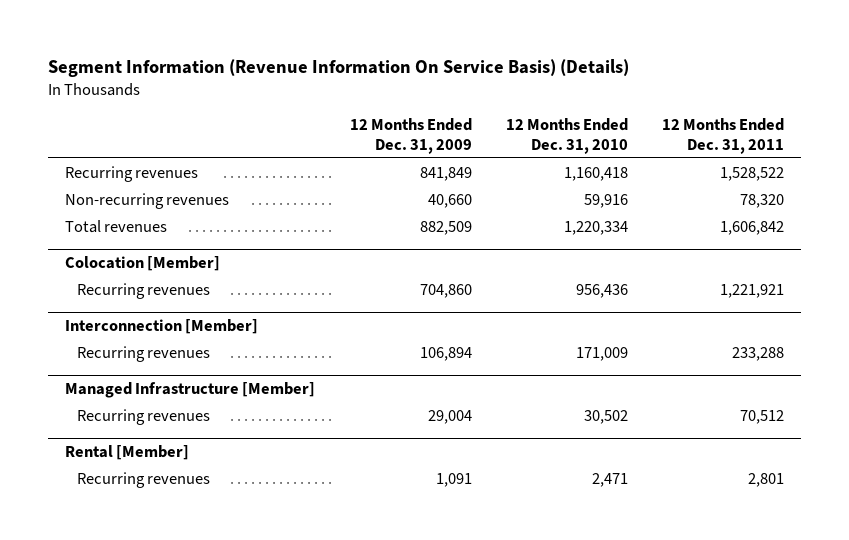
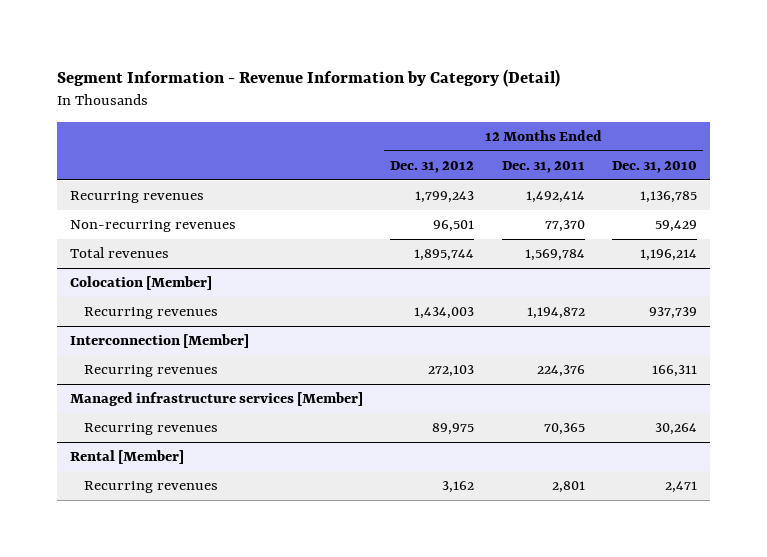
- Segment Information (Revenue Information On Service Basis) (Details)
+ Segment Information - Revenue Information by Category (Detail)
- | 12 Months Ended Dec. 31, 2009 | 12 Months Ended Dec. 31, 2010 | 12 Months Ended Dec. 31, 2011
+ | 12 Months Ended Dec. 31, 2012 | 12 Months Ended Dec. 31, 2011 | 12 Months Ended Dec. 31, 2010
- Recurring revenues | 841,849 | 1,160,418 | 1,528,522
- Non-recurring revenues | 40,660 | 59,916 | 78,320
- Total revenues | 882,509 | 1,220,334 | 1,606,842
+ Recurring revenues | 1,799,243 | 1,492,414 | 1,136,785
+ Non-recurring revenues | 96,501 | 77,370 | 59,429
+ Total revenues | 1,895,744 | 1,569,784 | 1,196,214
@ Colocation [Member]
- Recurring revenues | 704,860 | 956,436 | 1,221,921
+ Recurring revenues | 1,434,003 | 1,194,872 | 937,739
@ Interconnection [Member]
- Recurring revenues | 106,894 | 171,009 | 233,288
- Managed Infrastructure [Member]
- Recurring revenues | 29,004 | 30,502 | 70,512
@ Interconnection [Member]
+ Recurring revenues | 272,103 | 224,376 | 166,311
+ Managed infrastructure services [Member]
+ Recurring revenues | 89,975 | 70,365 | 30,264

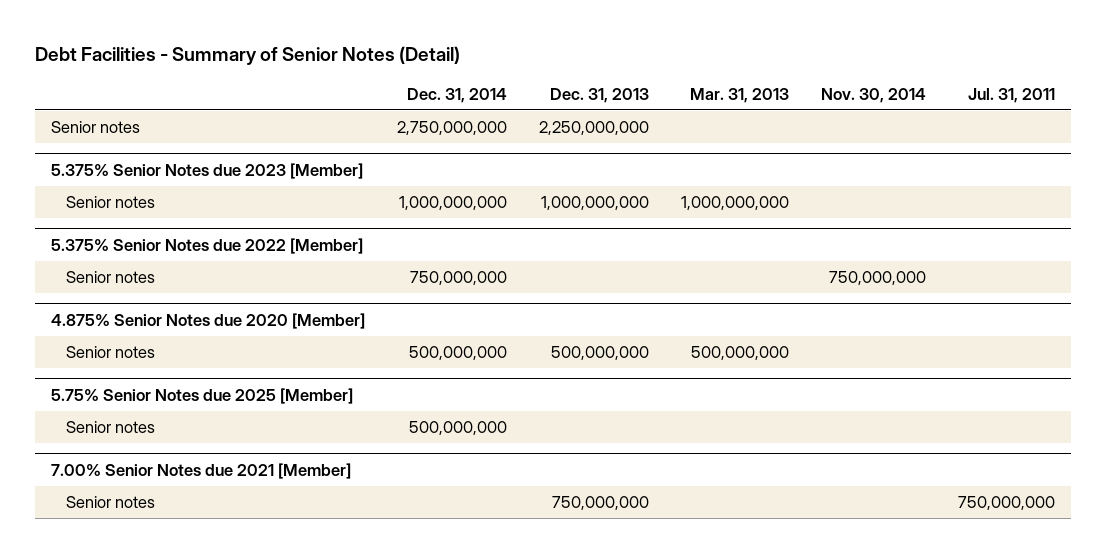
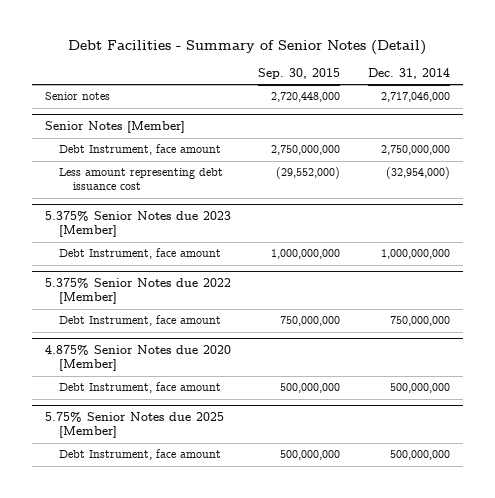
- | Dec. 31, 2014 | Dec. 31, 2013 | Mar. 31, 2013 | Nov. 30, 2014 | Jul. 31, 2011
+ | Sep. 30, 2015 | Dec. 31, 2014
- Senior notes | 2,750,000,000 | 2,250,000,000 | | |
+ Senior notes | 2,720,448,000 | 2,717,046,000
+ Senior Notes [Member]
+ Debt Instrument, face amount | 2,750,000,000 | 2,750,000,000
+ Less amount representing debt issuance cost | (29,552,000) | (32,954,000)
@ 5.375% Senior Notes due 2023 [Member]
- Senior notes | 1,000,000,000 | 1,000,000,000 | 1,000,000,000 | |
+ Debt Instrument, face amount | 1,000,000,000 | 1,000,000,000
@ 5.375% Senior Notes due 2022 [Member]
- Senior notes | 750,000,000 | | | 750,000,000 |
+ Debt Instrument, face amount | 750,000,000 | 750,000,000
@ 4.875% Senior Notes due 2020 [Member]
- Senior notes | 500,000,000 | 500,000,000 | 500,000,000 | |
+ Debt Instrument, face amount | 500,000,000 | 500,000,000
@ 5.75% Senior Notes due 2025 [Member]
- Senior notes | 500,000,000 | | | |
- 7.00% Senior Notes due 2021 [Member]
- Senior notes | | 750,000,000 | | | 750,000,000
@ 5.75% Senior Notes due 2025 [Member]
+ Debt Instrument, face amount | 500,000,000 | 500,000,000

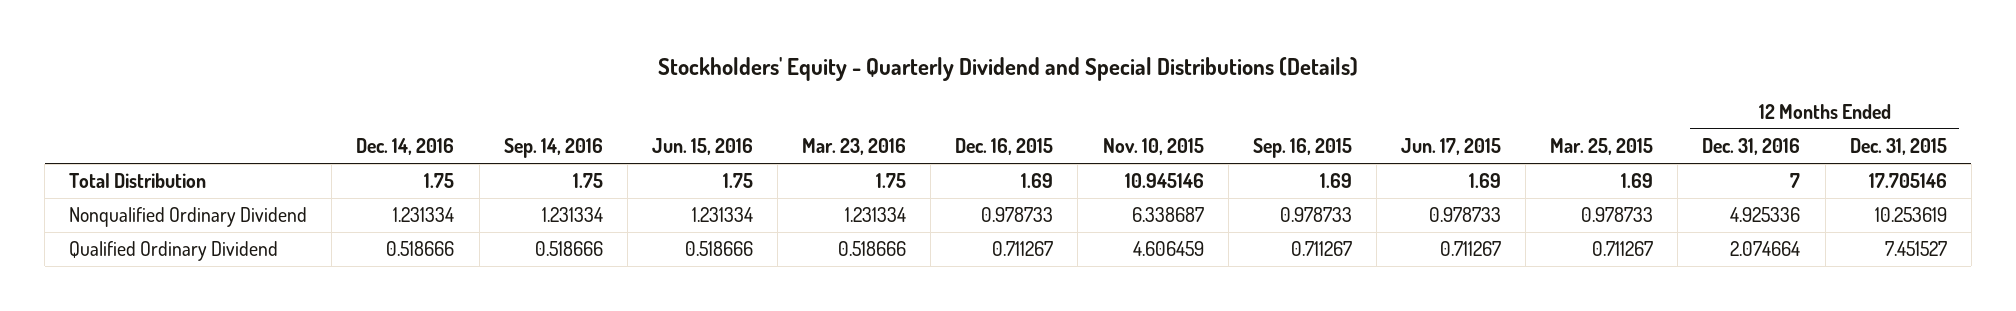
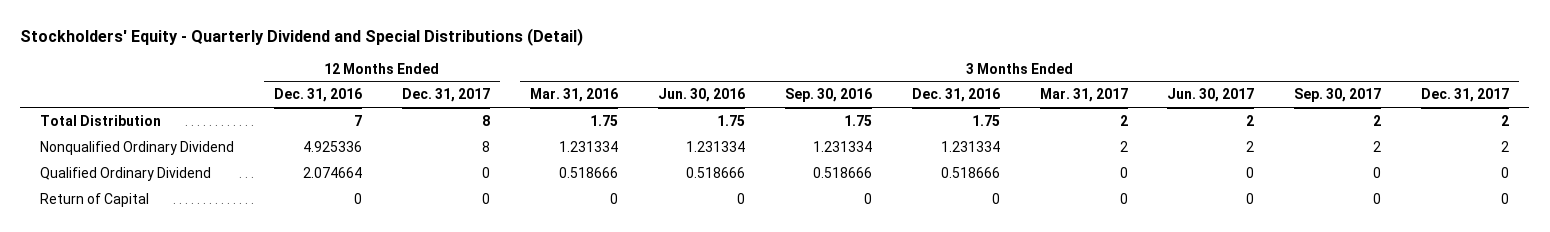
- Stockholders' Equity - Quarterly Dividend and Special Distributions (Details)
+ Stockholders' Equity - Quarterly Dividend and Special Distributions (Detail)
- | Dec. 14, 2016 | Sep. 14, 2016 | Jun. 15, 2016 | Mar. 23, 2016 | Dec. 16, 2015 | Nov. 10, 2015 | Sep. 16, 2015 | Jun. 17, 2015 | Mar. 25, 2015 | 12 Months Ended Dec. 31, 2016 | 12 Months Ended Dec. 31, 2015
+ | 12 Months Ended Dec. 31, 2016 | 12 Months Ended Dec. 31, 2017 | 3 Months Ended Mar. 31, 2016 | 3 Months Ended Jun. 30, 2016 | 3 Months Ended Sep. 30, 2016 | 3 Months Ended Dec. 31, 2016 | 3 Months Ended Mar. 31, 2017 | 3 Months Ended Jun. 30, 2017 | 3 Months Ended Sep. 30, 2017 | 3 Months Ended Dec. 31, 2017
+ Return of Capital | 0 | 0 | 0 | 0 | 0 | 0 | 0 | 0 | 0 | 0

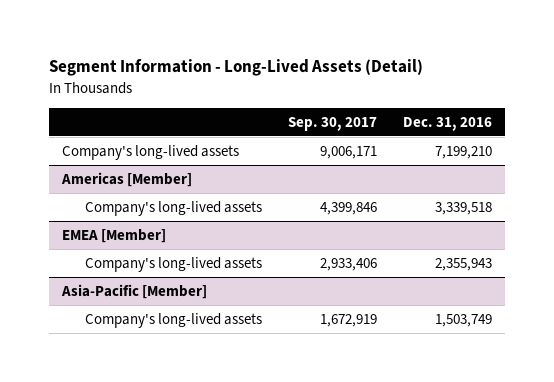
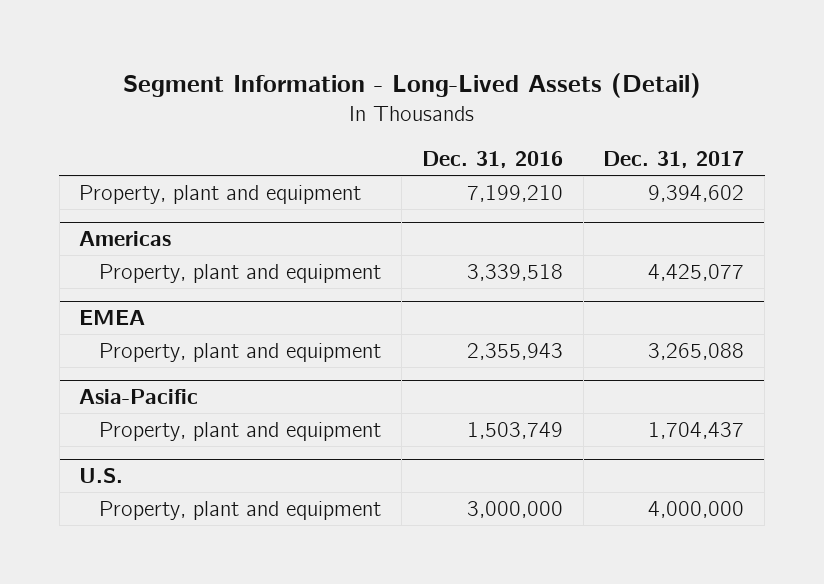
- | Sep. 30, 2017 | Dec. 31, 2016
+ | Dec. 31, 2016 | Dec. 31, 2017
- Company's long-lived assets | 9,006,171 | 7,199,210
- Americas [Member]
- Company's long-lived assets | 4,399,846 | 3,339,518
- EMEA [Member]
- Company's long-lived assets | 2,933,406 | 2,355,943
- Asia-Pacific [Member]
- Company's long-lived assets | 1,672,919 | 1,503,749
+ Property, plant and equipment | 7,199,210 | 9,394,602
+ Americas
+ Property, plant and equipment | 3,339,518 | 4,425,077
+ EMEA
+ Property, plant and equipment | 2,355,943 | 3,265,088
+ Asia-Pacific
+ Property, plant and equipment | 1,503,749 | 1,704,437
+ U.S.
+ Property, plant and equipment | 3,000,000 | 4,000,000

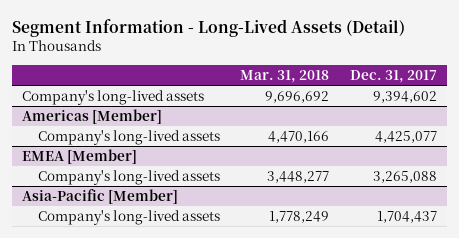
- | Dec. 31, 2016 | Dec. 31, 2017
+ | Mar. 31, 2018 | Dec. 31, 2017
- Property, plant and equipment | 7,199,210 | 9,394,602
- Americas
- Property, plant and equipment | 3,339,518 | 4,425,077
- EMEA
- Property, plant and equipment | 2,355,943 | 3,265,088
- Asia-Pacific
- Property, plant and equipment | 1,503,749 | 1,704,437
- U.S.
- Property, plant and equipment | 3,000,000 | 4,000,000
+ Company's long-lived assets | 9,696,692 | 9,394,602
+ Americas [Member]
+ Company's long-lived assets | 4,470,166 | 4,425,077
+ EMEA [Member]
+ Company's long-lived assets | 3,448,277 | 3,265,088
+ Asia-Pacific [Member]
+ Company's long-lived assets | 1,778,249 | 1,704,437

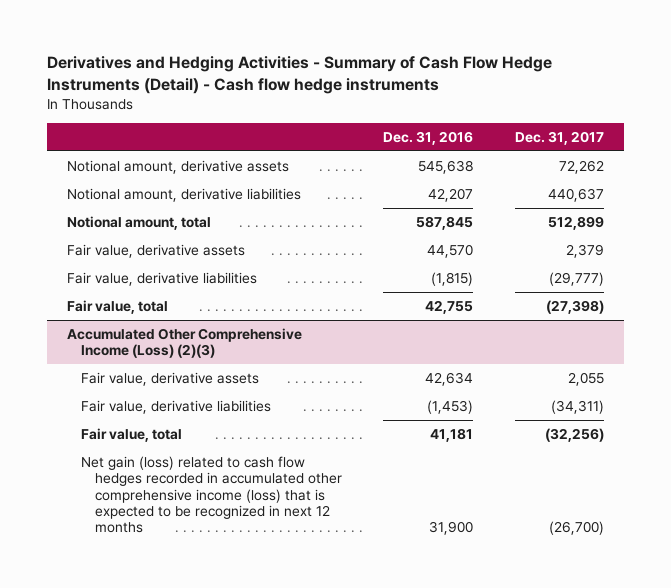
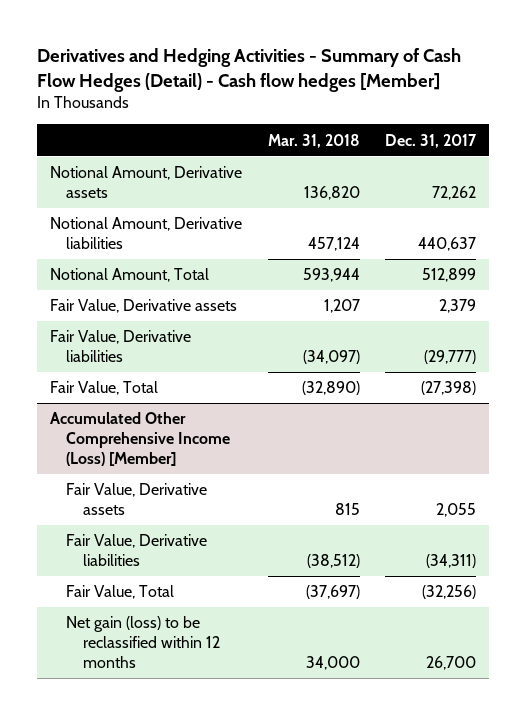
- Derivatives and Hedging Activities - Summary of Cash Flow Hedge Instruments (Detail) - Cash flow hedge instruments
+ Derivatives and Hedging Activities - Summary of Cash Flow Hedges (Detail) - Cash flow hedges [Member]
- | Dec. 31, 2016 | Dec. 31, 2017
+ | Mar. 31, 2018 | Dec. 31, 2017
- Notional amount, derivative assets | 545,638 | 72,262
- Notional amount, derivative liabilities | 42,207 | 440,637
- Notional amount, total | 587,845 | 512,899
- Fair value, derivative assets | 44,570 | 2,379
- Fair value, derivative liabilities | (1,815) | (29,777)
- Fair value, total | 42,755 | (27,398)
- Accumulated Other Comprehensive Income (Loss) (2)(3)
- Fair value, derivative assets | 42,634 | 2,055
- Fair value, derivative liabilities | (1,453) | (34,311)
- Fair value, total | 41,181 | (32,256)
- Net gain (loss) related to cash flow hedges recorded in accumulated other comprehensive income (loss) that is expected to be recognized in next 12 months | 31,900 | (26,700)
+ Notional Amount, Derivative assets | 136,820 | 72,262
+ Notional Amount, Derivative liabilities | 457,124 | 440,637
+ Notional Amount, Total | 593,944 | 512,899
+ Fair Value, Derivative assets | 1,207 | 2,379
+ Fair Value, Derivative liabilities | (34,097) | (29,777)
+ Fair Value, Total | (32,890) | (27,398)
+ Accumulated Other Comprehensive Income (Loss) [Member]
+ Fair Value, Derivative assets | 815 | 2,055
+ Fair Value, Derivative liabilities | (38,512) | (34,311)
+ Fair Value, Total | (37,697) | (32,256)
+ Net gain (loss) to be reclassified within 12 months | 34,000 | 26,700

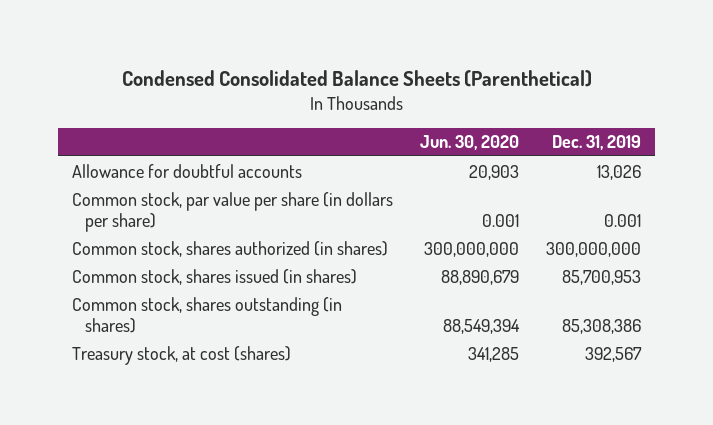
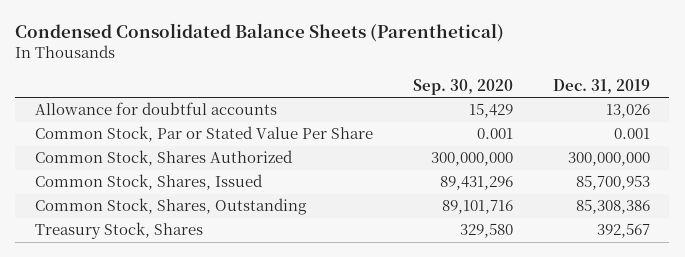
- | Jun. 30, 2020 | Dec. 31, 2019
+ | Sep. 30, 2020 | Dec. 31, 2019
- Common stock, par value per share (in dollars per share) | 0.001 | 0.001
- Common stock, shares authorized (in shares) | 300,000,000 | 300,000,000
- Common stock, shares issued (in shares) | 88,890,679 | 85,700,953
- Common stock, shares outstanding (in shares) | 88,549,394 | 85,308,386
- Treasury stock, at cost (shares) | 341,285 | 392,567
+ Common Stock, Par or Stated Value Per Share | 0.001 | 0.001
+ Common Stock, Shares Authorized | 300,000,000 | 300,000,000
+ Common Stock, Shares, Issued | 89,431,296 | 85,700,953
+ Common Stock, Shares, Outstanding | 89,101,716 | 85,308,386
+ Treasury Stock, Shares | 329,580 | 392,567

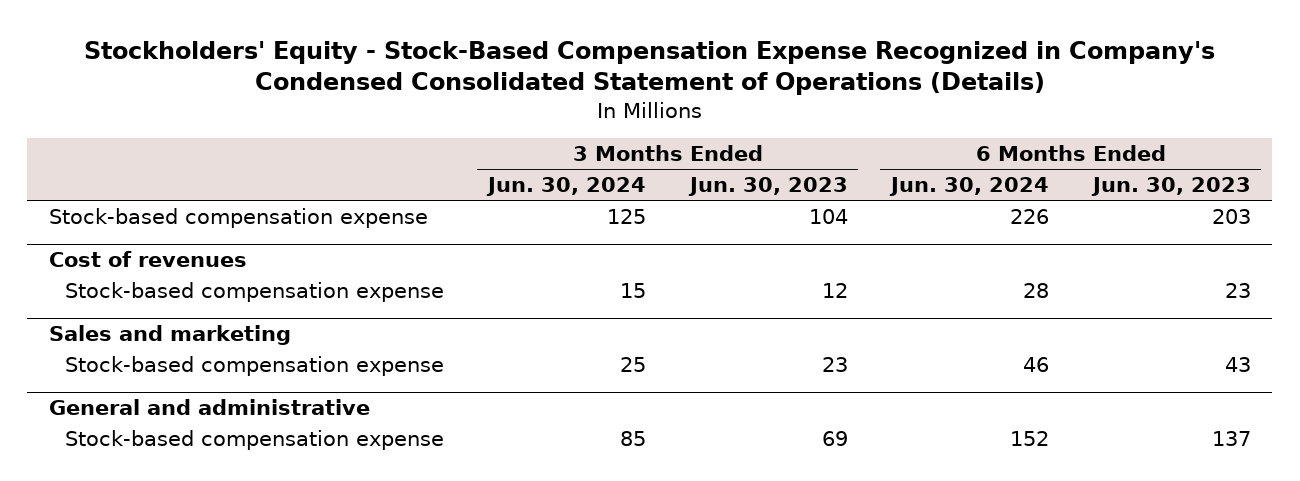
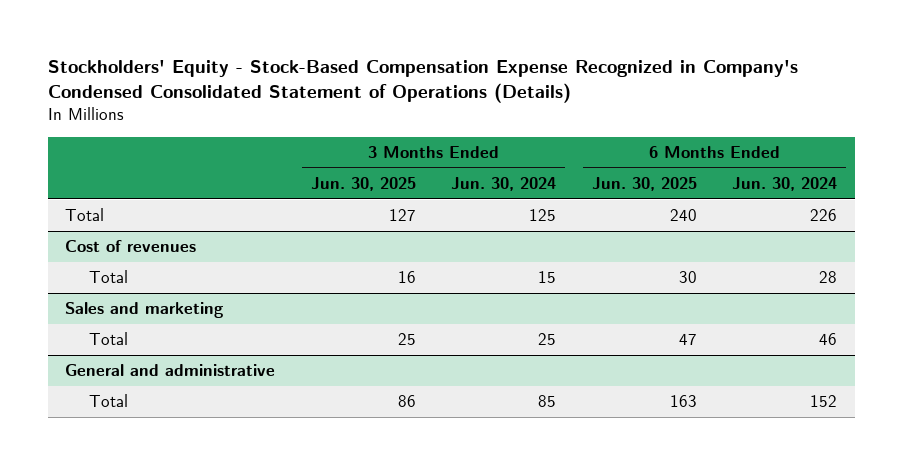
- | 3 Months Ended Jun. 30, 2024 | 3 Months Ended Jun. 30, 2023 | 6 Months Ended Jun. 30, 2024 | 6 Months Ended Jun. 30, 2023
+ | 3 Months Ended Jun. 30, 2025 | 3 Months Ended Jun. 30, 2024 | 6 Months Ended Jun. 30, 2025 | 6 Months Ended Jun. 30, 2024
- Stock-based compensation expense | 125 | 104 | 226 | 203
+ Total | 127 | 125 | 240 | 226
@ Cost of revenues
- Stock-based compensation expense | 15 | 12 | 28 | 23
+ Total | 16 | 15 | 30 | 28
@ Sales and marketing
- Stock-based compensation expense | 25 | 23 | 46 | 43
+ Total | 25 | 25 | 47 | 46
@ General and administrative
- Stock-based compensation expense | 85 | 69 | 152 | 137
+ Total | 86 | 85 | 163 | 152

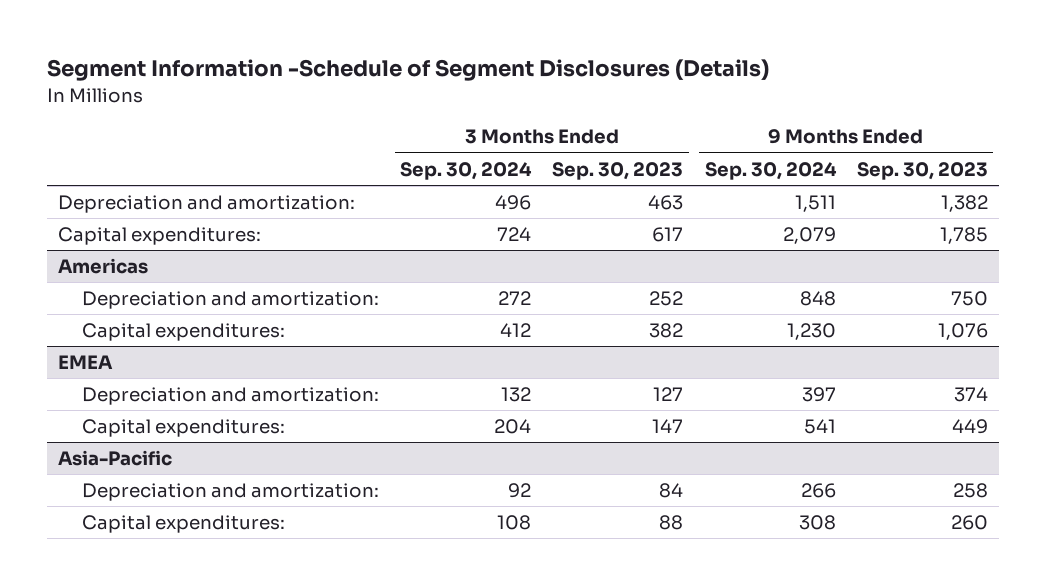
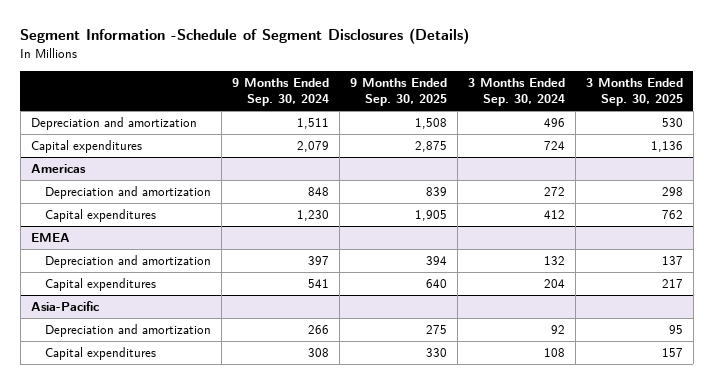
- | 3 Months Ended Sep. 30, 2024 | 3 Months Ended Sep. 30, 2023 | 9 Months Ended Sep. 30, 2024 | 9 Months Ended Sep. 30, 2023
+ | 9 Months Ended Sep. 30, 2024 | 9 Months Ended Sep. 30, 2025 | 3 Months Ended Sep. 30, 2024 | 3 Months Ended Sep. 30, 2025
- Depreciation and amortization: | 496 | 463 | 1,511 | 1,382
- Capital expenditures: | 724 | 617 | 2,079 | 1,785
+ Depreciation and amortization | 1,511 | 1,508 | 496 | 530
+ Capital expenditures | 2,079 | 2,875 | 724 | 1,136
@ Americas
- Depreciation and amortization: | 272 | 252 | 848 | 750
- Capital expenditures: | 412 | 382 | 1,230 | 1,076
+ Depreciation and amortization | 848 | 839 | 272 | 298
+ Capital expenditures | 1,230 | 1,905 | 412 | 762
@ EMEA
- Depreciation and amortization: | 132 | 127 | 397 | 374
- Capital expenditures: | 204 | 147 | 541 | 449
+ Depreciation and amortization | 397 | 394 | 132 | 137
+ Capital expenditures | 541 | 640 | 204 | 217
@ Asia-Pacific
- Depreciation and amortization: | 92 | 84 | 266 | 258
- Capital expenditures: | 108 | 88 | 308 | 260
+ Depreciation and amortization | 266 | 275 | 92 | 95
+ Capital expenditures | 308 | 330 | 108 | 157

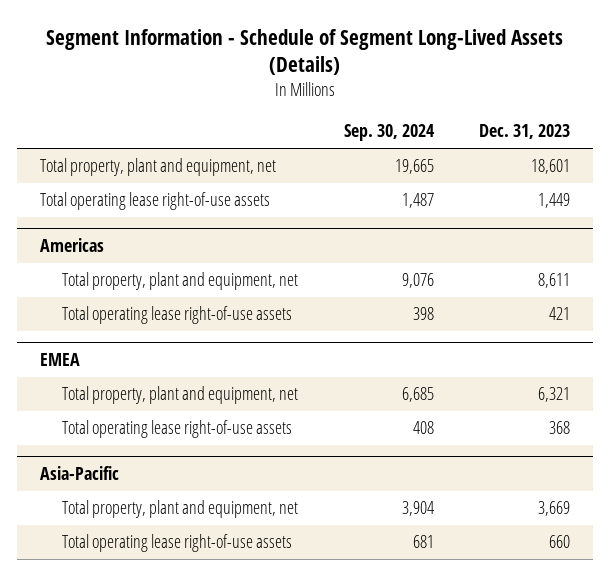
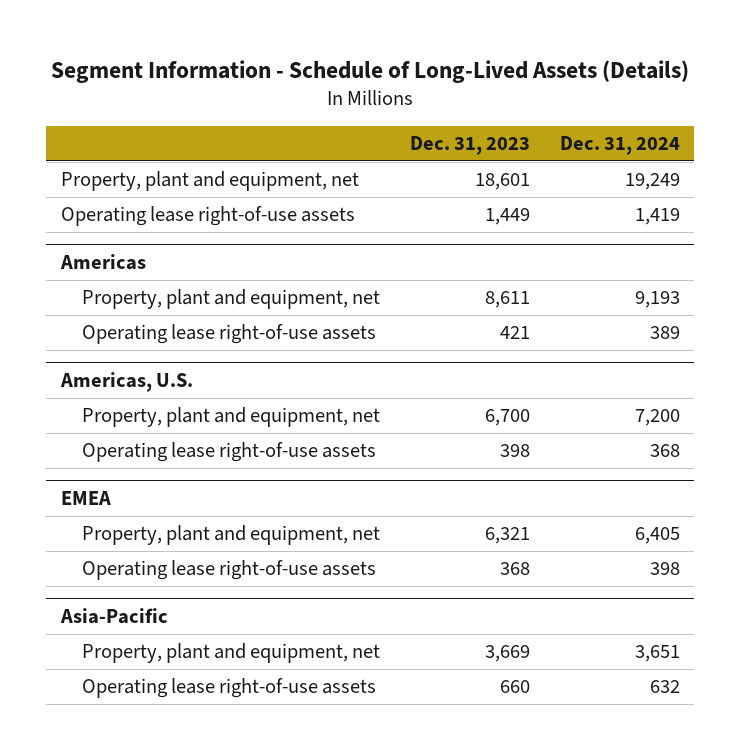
- Segment Information - Schedule of Segment Long-Lived Assets (Details)
+ Segment Information - Schedule of Long-Lived Assets (Details)
- | Sep. 30, 2024 | Dec. 31, 2023
+ | Dec. 31, 2023 | Dec. 31, 2024
- Total property, plant and equipment, net | 19,665 | 18,601
- Total operating lease right-of-use assets | 1,487 | 1,449
+ Property, plant and equipment, net | 18,601 | 19,249
+ Operating lease right-of-use assets | 1,449 | 1,419
@ Americas
- Total property, plant and equipment, net | 9,076 | 8,611
- Total operating lease right-of-use assets | 398 | 421
+ Property, plant and equipment, net | 8,611 | 9,193
+ Operating lease right-of-use assets | 421 | 389
+ Americas, U.S.
+ Property, plant and equipment, net | 6,700 | 7,200
+ Operating lease right-of-use assets | 398 | 368
@ EMEA
- Total property, plant and equipment, net | 6,685 | 6,321
- Total operating lease right-of-use assets | 408 | 368
+ Property, plant and equipment, net | 6,321 | 6,405
+ Operating lease right-of-use assets | 368 | 398
@ Asia-Pacific
- Total property, plant and equipment, net | 3,904 | 3,669
- Total operating lease right-of-use assets | 681 | 660
+ Property, plant and equipment, net | 3,669 | 3,651
+ Operating lease right-of-use assets | 660 | 632

